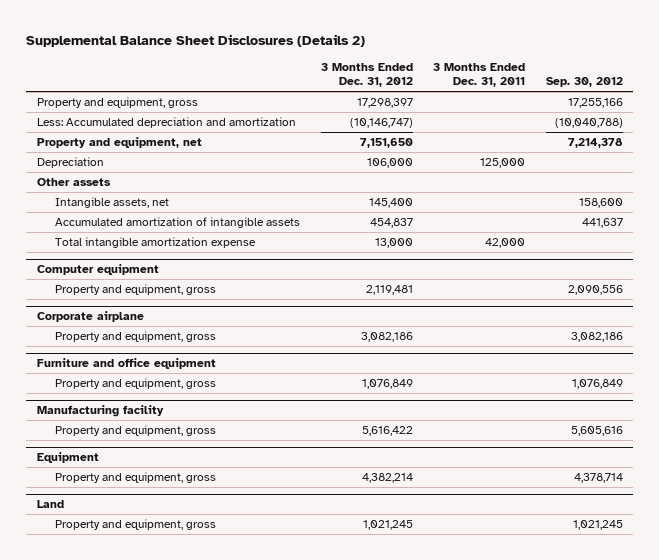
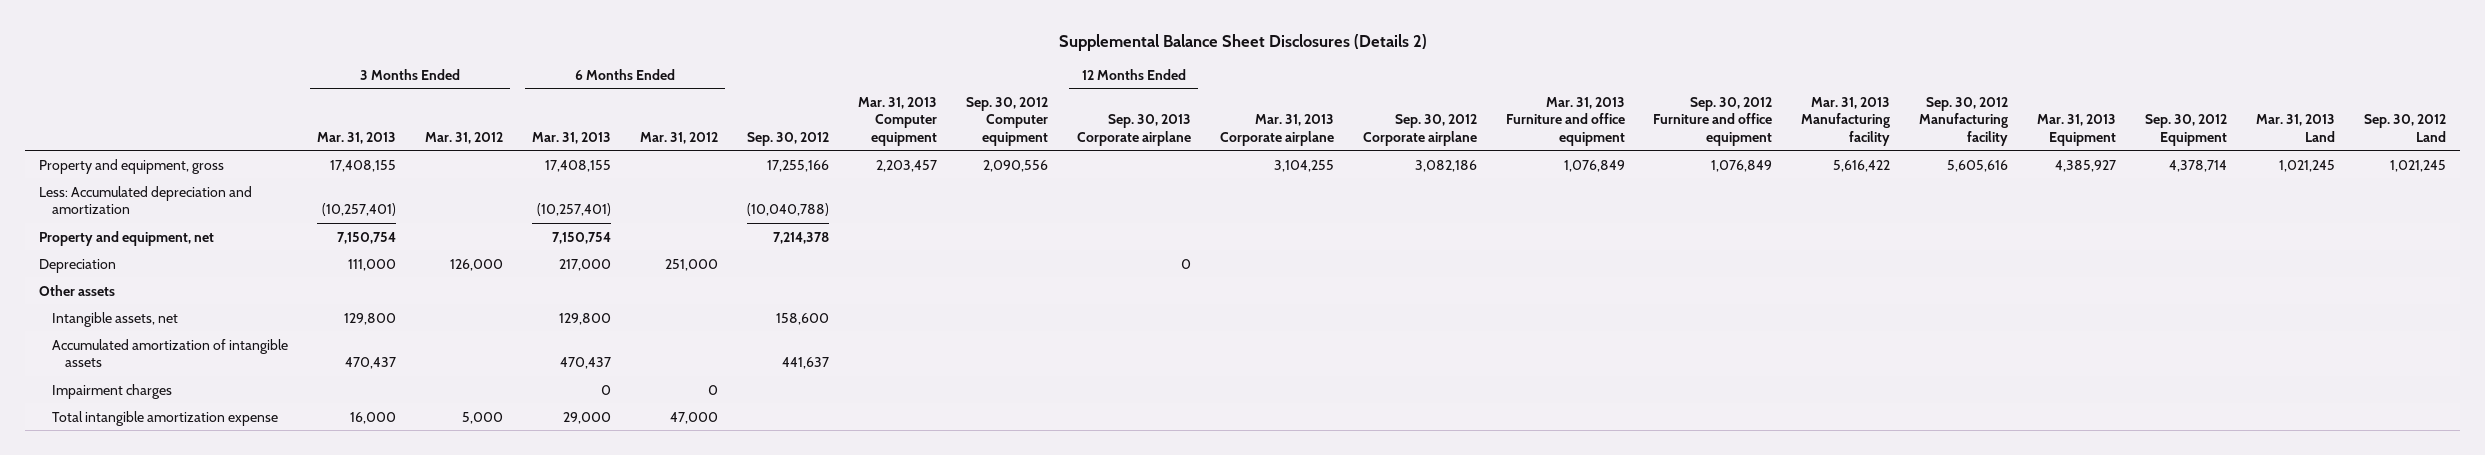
- | 3 Months Ended Dec. 31, 2012 | 3 Months Ended Dec. 31, 2011 | Sep. 30, 2012
+ | 3 Months Ended Mar. 31, 2013 | 3 Months Ended Mar. 31, 2012 | 6 Months Ended Mar. 31, 2013 | 6 Months Ended Mar. 31, 2012 | Sep. 30, 2012 | Mar. 31, 2013 Computer equipment | Sep. 30, 2012 Computer equipment | 12 Months Ended Sep. 30, 2013 Corporate airplane | Mar. 31, 2013 Corporate airplane | Sep. 30, 2012 Corporate airplane | Mar. 31, 2013 Furniture and office equipment | Sep. 30, 2012 Furniture and office equipment | Mar. 31, 2013 Manufacturing facility | Sep. 30, 2012 Manufacturing facility | Mar. 31, 2013 Equipment | Sep. 30, 2012 Equipment | Mar. 31, 2013 Land | Sep. 30, 2012 Land
+ Impairment charges | | | 0 | 0 | | | | | | | | | | | | | |
- Computer equipment
- Property and equipment, gross | 2,119,481 | | 2,090,556
- Corporate airplane
- Property and equipment, gross | 3,082,186 | | 3,082,186
- Furniture and office equipment
- Property and equipment, gross | 1,076,849 | | 1,076,849
- Manufacturing facility
- Property and equipment, gross | 5,616,422 | | 5,605,616
- Equipment
- Property and equipment, gross | 4,382,214 | | 4,378,714
- Land
- Property and equipment, gross | 1,021,245 | | 1,021,245

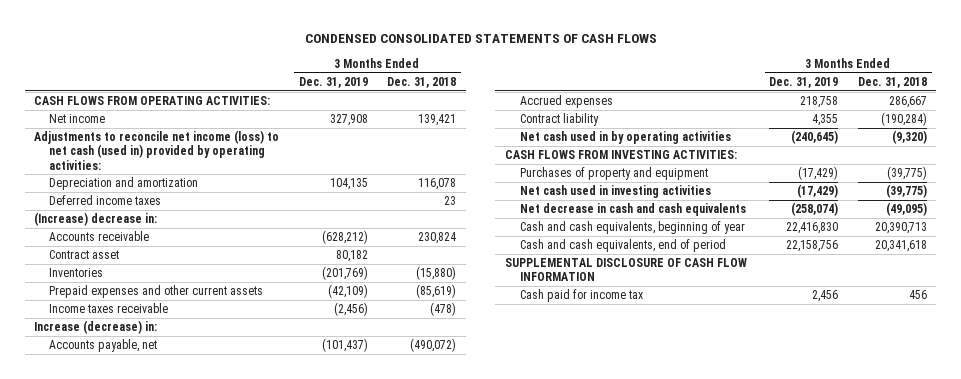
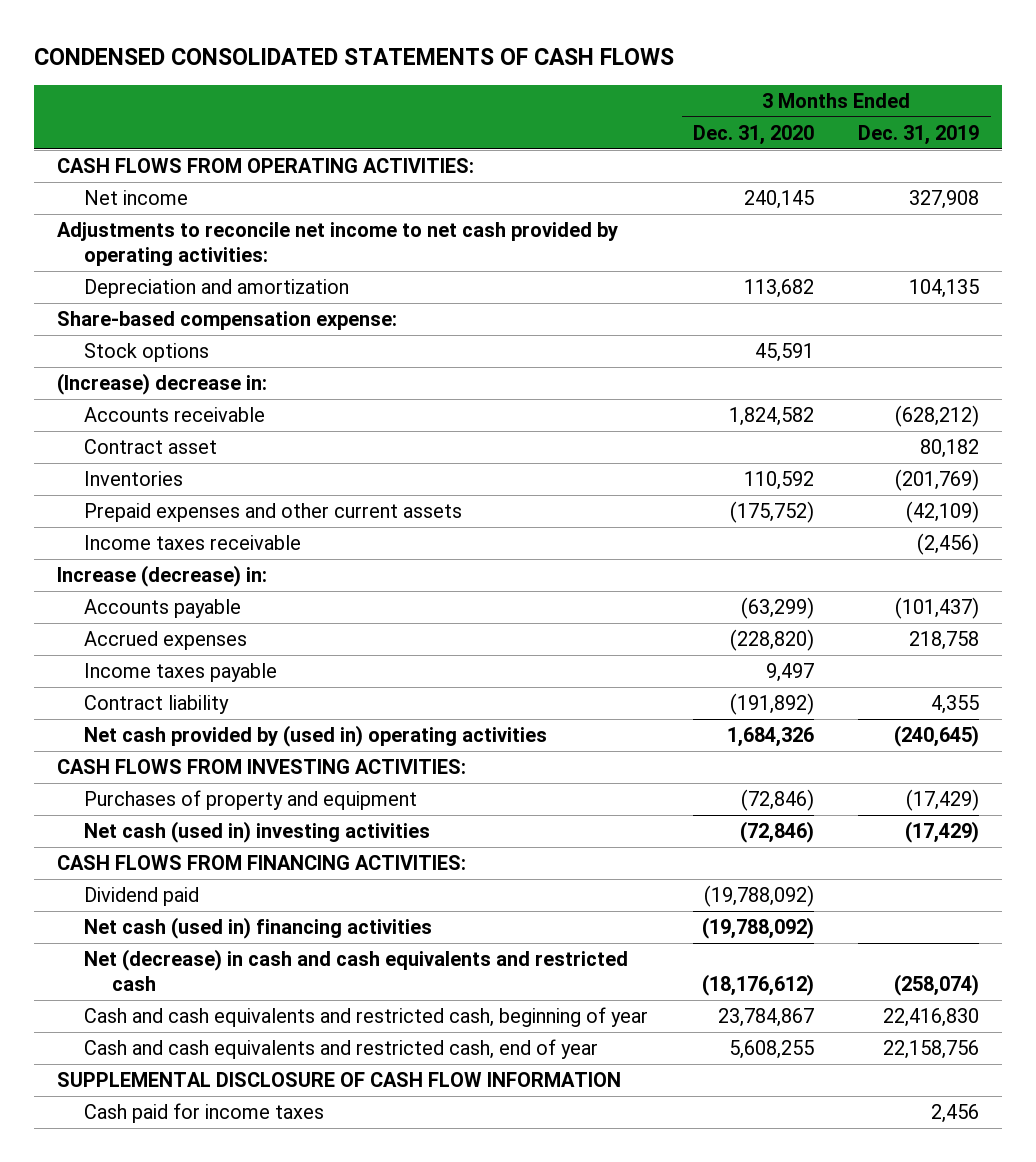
- | 3 Months Ended Dec. 31, 2019 | 3 Months Ended Dec. 31, 2018
+ | 3 Months Ended Dec. 31, 2020 | 3 Months Ended Dec. 31, 2019
- Adjustments to reconcile net income (loss) to net cash (used in) provided by operating activities:
+ Adjustments to reconcile net income to net cash provided by operating activities:
- Deferred income taxes | | 23
+ Share-based compensation expense:
+ Stock options | 45,591 |
- Accounts payable, net | (101,437) | (490,072)
+ Accounts payable | (63,299) | (101,437)
+ Income taxes payable | 9,497 |
- Net cash used in by operating activities | (240,645) | (9,320)
+ Net cash provided by (used in) operating activities | 1,684,326 | (240,645)
- Net cash used in investing activities | (17,429) | (39,775)
- Net decrease in cash and cash equivalents | (258,074) | (49,095)
- Cash and cash equivalents, beginning of year | 22,416,830 | 20,390,713
- Cash and cash equivalents, end of period | 22,158,756 | 20,341,618
+ Net cash (used in) investing activities | (72,846) | (17,429)
+ CASH FLOWS FROM FINANCING ACTIVITIES:
+ Dividend paid | (19,788,092) |
+ Net cash (used in) financing activities | (19,788,092) |
+ Net (decrease) in cash and cash equivalents and restricted cash | (18,176,612) | (258,074)
+ Cash and cash equivalents and restricted cash, beginning of year | 23,784,867 | 22,416,830
+ Cash and cash equivalents and restricted cash, end of year | 5,608,255 | 22,158,756
- Cash paid for income tax | 2,456 | 456
+ Cash paid for income taxes | | 2,456

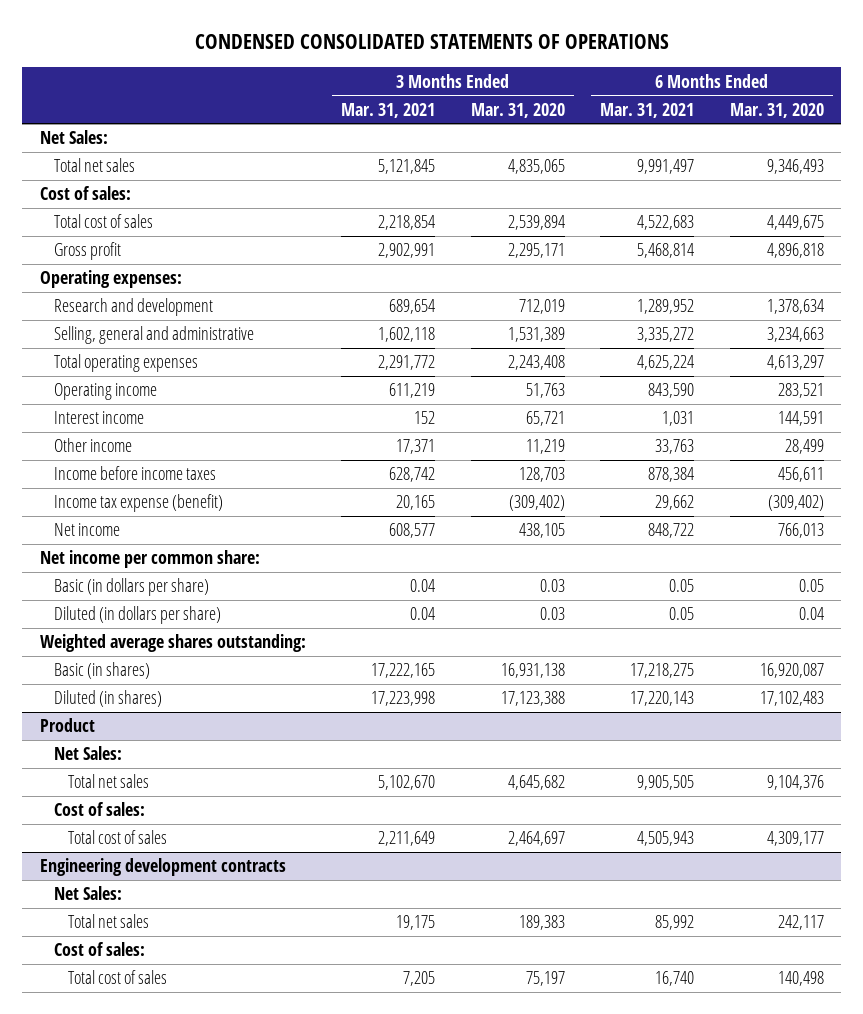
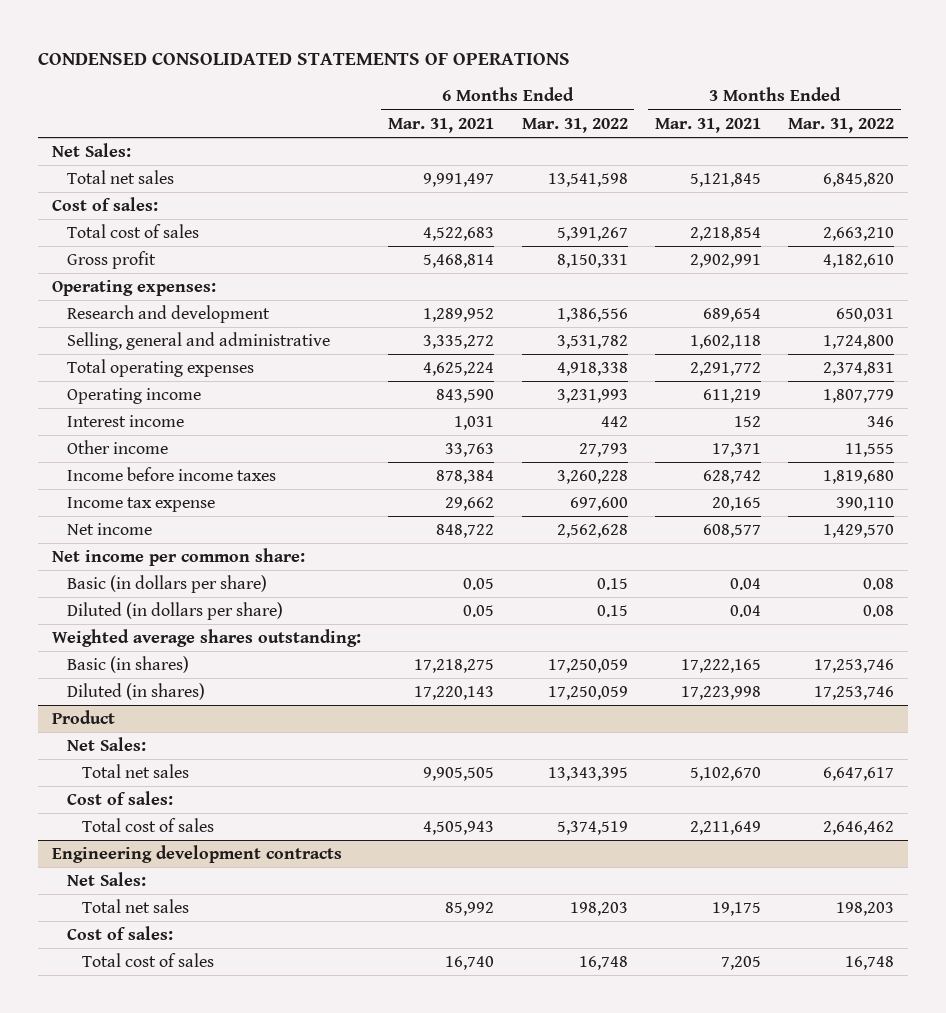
- | 3 Months Ended Mar. 31, 2021 | 3 Months Ended Mar. 31, 2020 | 6 Months Ended Mar. 31, 2021 | 6 Months Ended Mar. 31, 2020
+ | 6 Months Ended Mar. 31, 2021 | 6 Months Ended Mar. 31, 2022 | 3 Months Ended Mar. 31, 2021 | 3 Months Ended Mar. 31, 2022
- Income tax expense (benefit) | 20,165 | (309,402) | 29,662 | (309,402)
+ Income tax expense | 29,662 | 697,600 | 20,165 | 390,110

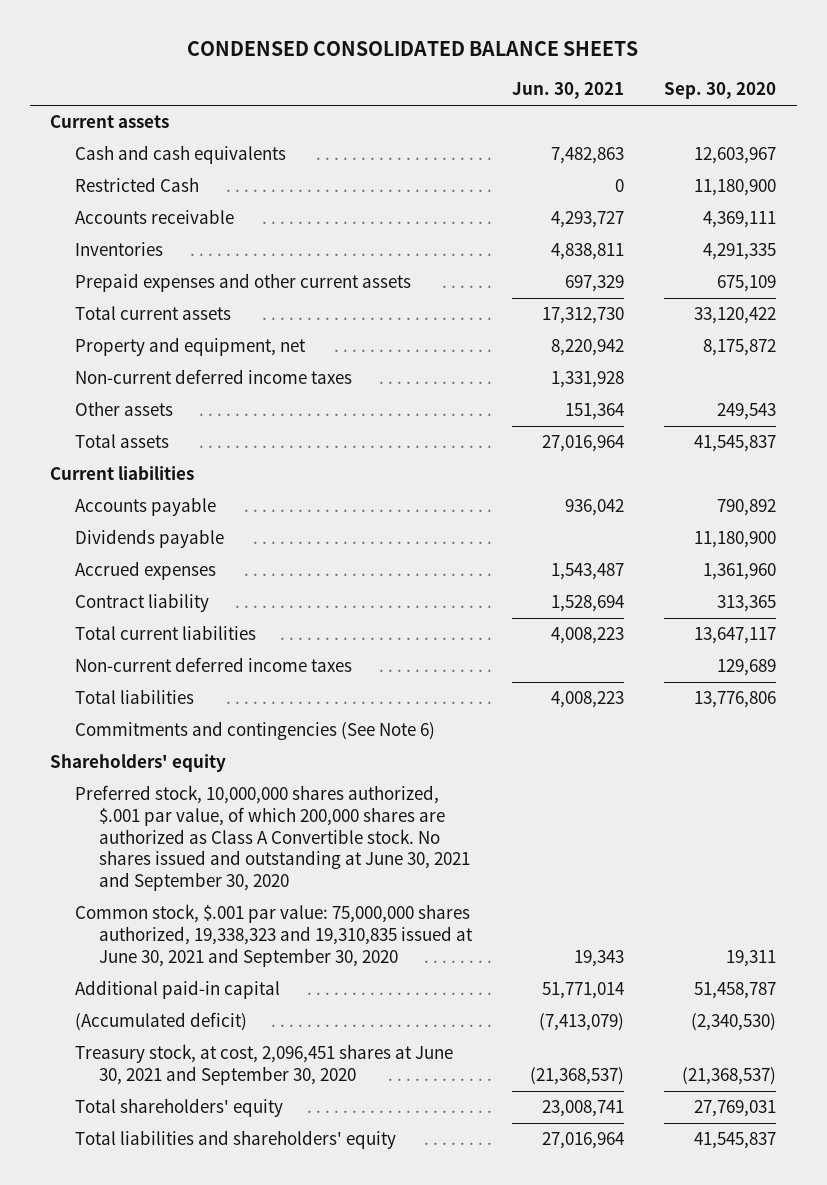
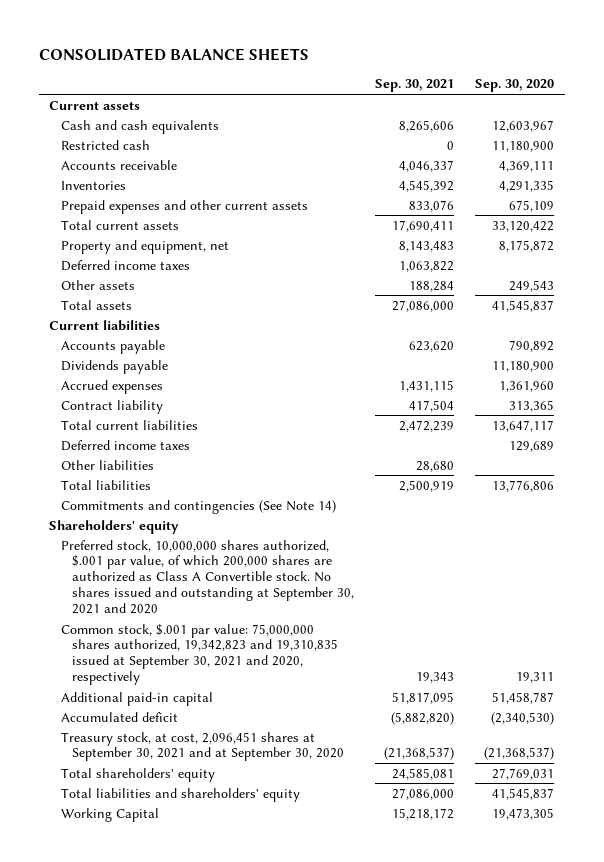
- CONDENSED CONSOLIDATED BALANCE SHEETS
+ CONSOLIDATED BALANCE SHEETS
- | Jun. 30, 2021 | Sep. 30, 2020
+ | Sep. 30, 2021 | Sep. 30, 2020
- Restricted Cash | 0 | 11,180,900
+ Restricted cash | 0 | 11,180,900
- Non-current deferred income taxes | 1,331,928 |
+ Deferred income taxes | 1,063,822 |
- Non-current deferred income taxes | | 129,689
+ Deferred income taxes | | 129,689
+ Other liabilities | 28,680 |
- Commitments and contingencies (See Note 6)
+ Commitments and contingencies (See Note 14)
- Preferred stock, 10,000,000 shares authorized, $.001 par value, of which 200,000 shares are authorized as Class A Convertible stock. No shares issued and outstanding at June 30, 2021 and September 30, 2020
- Common stock, $.001 par value: 75,000,000 shares authorized, 19,338,323 and 19,310,835 issued at June 30, 2021 and September 30, 2020 | 19,343 | 19,311
+ Preferred stock, 10,000,000 shares authorized, $.001 par value, of which 200,000 shares are authorized as Class A Convertible stock. No shares issued and outstanding at September 30, 2021 and 2020
+ Common stock, $.001 par value: 75,000,000 shares authorized, 19,342,823 and 19,310,835 issued at September 30, 2021 and 2020, respectively | 19,343 | 19,311
- (Accumulated deficit) | (7,413,079) | (2,340,530)
- Treasury stock, at cost, 2,096,451 shares at June 30, 2021 and September 30, 2020 | (21,368,537) | (21,368,537)
+ Accumulated deficit | (5,882,820) | (2,340,530)
+ Treasury stock, at cost, 2,096,451 shares at September 30, 2021 and at September 30, 2020 | (21,368,537) | (21,368,537)
+ Working Capital | 15,218,172 | 19,473,305

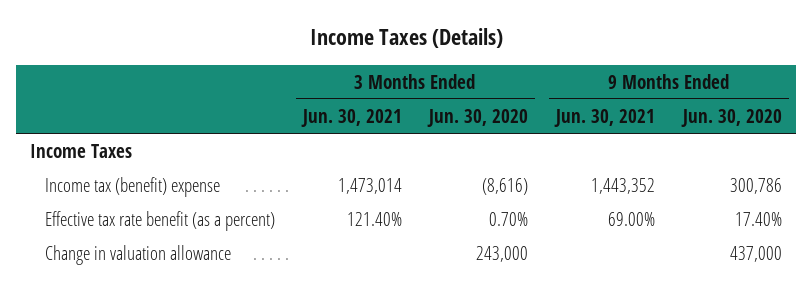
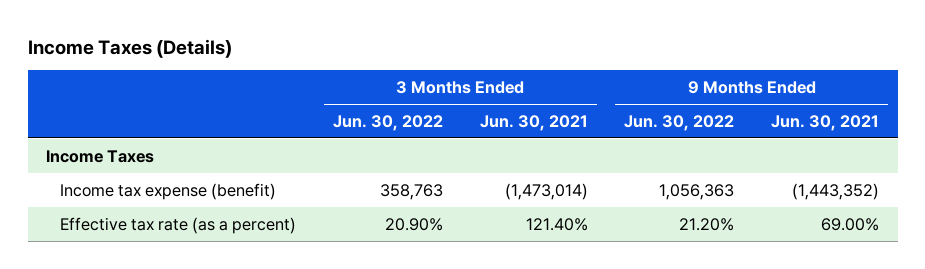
- | 3 Months Ended Jun. 30, 2021 | 3 Months Ended Jun. 30, 2020 | 9 Months Ended Jun. 30, 2021 | 9 Months Ended Jun. 30, 2020
+ | 3 Months Ended Jun. 30, 2022 | 3 Months Ended Jun. 30, 2021 | 9 Months Ended Jun. 30, 2022 | 9 Months Ended Jun. 30, 2021
- Income tax (benefit) expense | 1,473,014 | (8,616) | 1,443,352 | 300,786
- Effective tax rate benefit (as a percent) | 121.40% | 0.70% | 69.00% | 17.40%
- Change in valuation allowance | | 243,000 | | 437,000
+ Income tax expense (benefit) | 358,763 | (1,473,014) | 1,056,363 | (1,443,352)
+ Effective tax rate (as a percent) | 20.90% | 121.40% | 21.20% | 69.00%

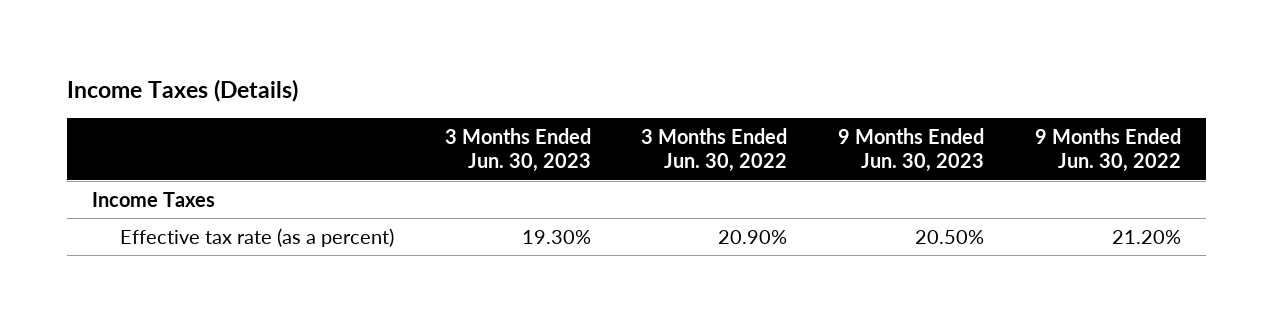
- | 3 Months Ended Jun. 30, 2022 | 3 Months Ended Jun. 30, 2021 | 9 Months Ended Jun. 30, 2022 | 9 Months Ended Jun. 30, 2021
+ | 3 Months Ended Jun. 30, 2023 | 3 Months Ended Jun. 30, 2022 | 9 Months Ended Jun. 30, 2023 | 9 Months Ended Jun. 30, 2022
- Income tax expense (benefit) | 358,763 | (1,473,014) | 1,056,363 | (1,443,352)

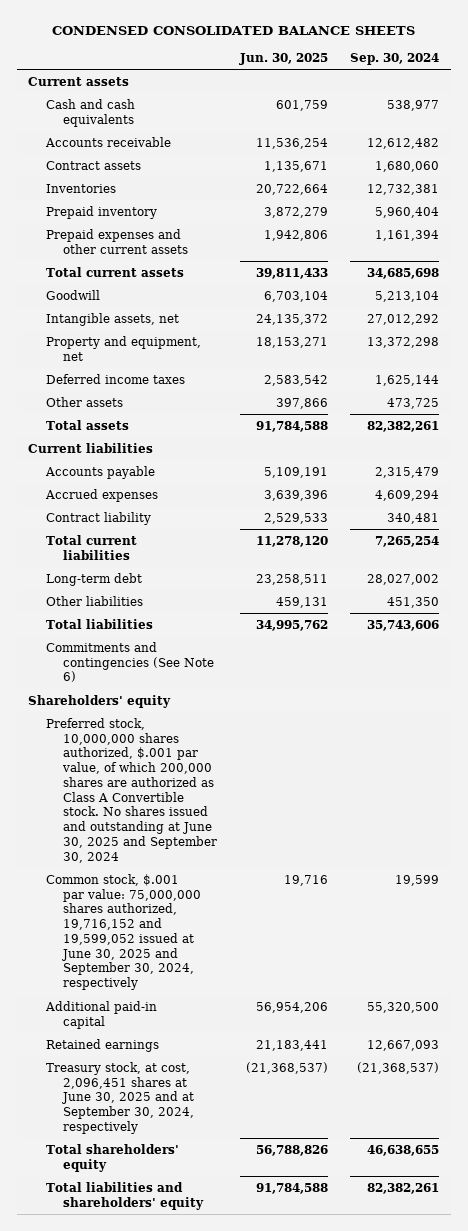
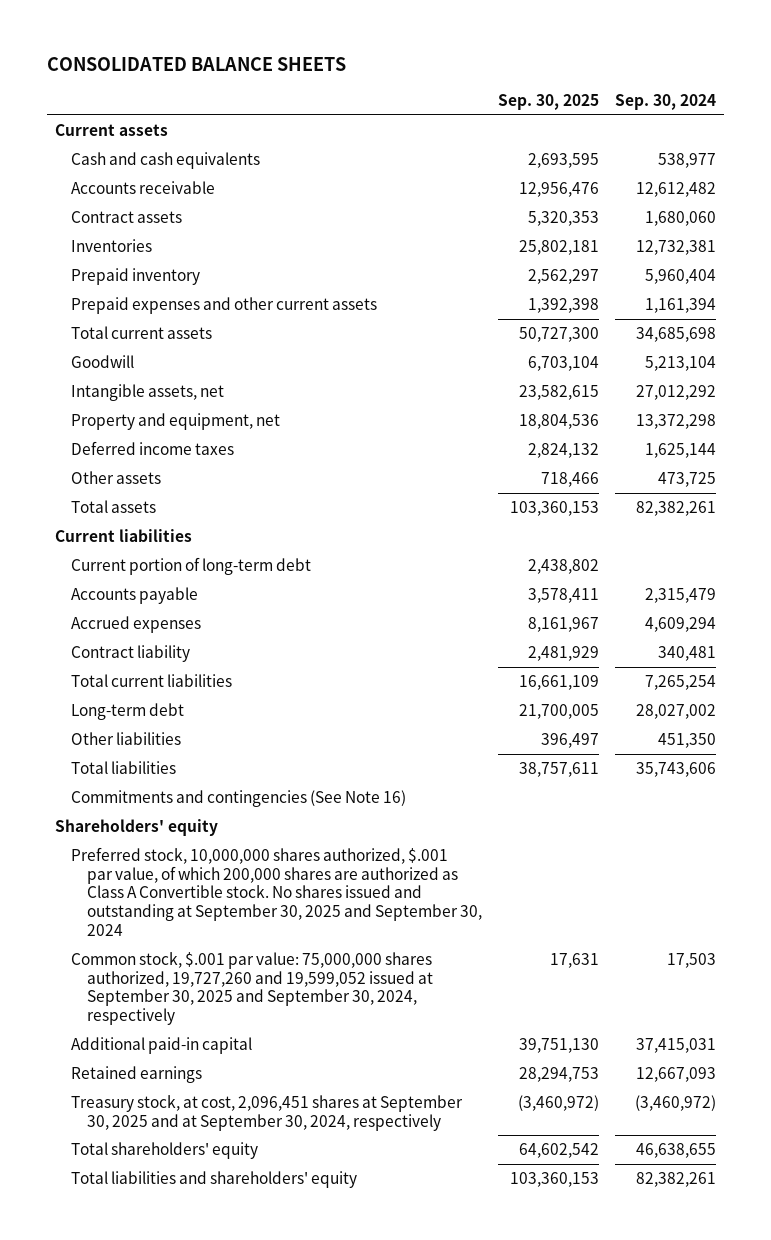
- CONDENSED CONSOLIDATED BALANCE SHEETS
+ CONSOLIDATED BALANCE SHEETS
- | Jun. 30, 2025 | Sep. 30, 2024
+ | Sep. 30, 2025 | Sep. 30, 2024
+ Current portion of long-term debt | 2,438,802 |
- Commitments and contingencies (See Note 6)
+ Commitments and contingencies (See Note 16)
- Preferred stock, 10,000,000 shares authorized, $.001 par value, of which 200,000 shares are authorized as Class A Convertible stock. No shares issued and outstanding at June 30, 2025 and September 30, 2024
- Common stock, $.001 par value: 75,000,000 shares authorized, 19,716,152 and 19,599,052 issued at June 30, 2025 and September 30, 2024, respectively | 19,716 | 19,599
- Additional paid-in capital | 56,954,206 | 55,320,500
+ Preferred stock, 10,000,000 shares authorized, $.001 par value, of which 200,000 shares are authorized as Class A Convertible stock. No shares issued and outstanding at September 30, 2025 and September 30, 2024
+ Common stock, $.001 par value: 75,000,000 shares authorized, 19,727,260 and 19,599,052 issued at September 30, 2025 and September 30, 2024, respectively | 17,631 | 17,503
+ Additional paid-in capital | 39,751,130 | 37,415,031
- Treasury stock, at cost, 2,096,451 shares at June 30, 2025 and at September 30, 2024, respectively | (21,368,537) | (21,368,537)
+ Treasury stock, at cost, 2,096,451 shares at September 30, 2025 and at September 30, 2024, respectively | (3,460,972) | (3,460,972)

